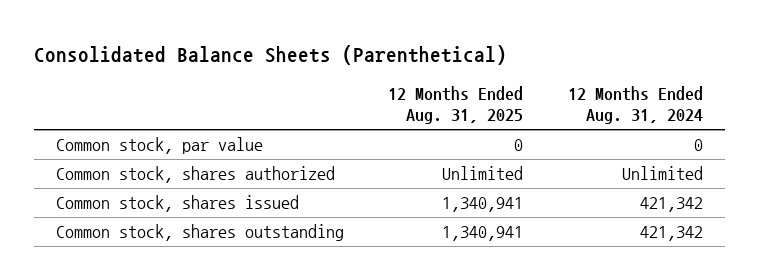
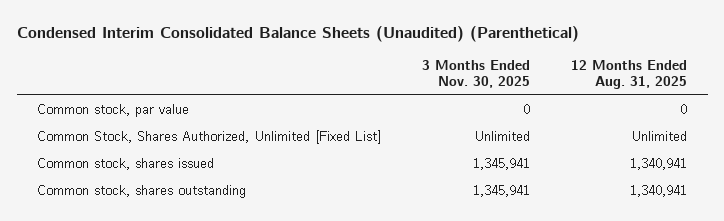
- Consolidated Balance Sheets (Parenthetical)
+ Condensed Interim Consolidated Balance Sheets (Unaudited) (Parenthetical)
- | 12 Months Ended Aug. 31, 2025 | 12 Months Ended Aug. 31, 2024
+ | 3 Months Ended Nov. 30, 2025 | 12 Months Ended Aug. 31, 2025
- Common stock, shares authorized | Unlimited | Unlimited
+ Common Stock, Shares Authorized, Unlimited [Fixed List] | Unlimited | Unlimited

